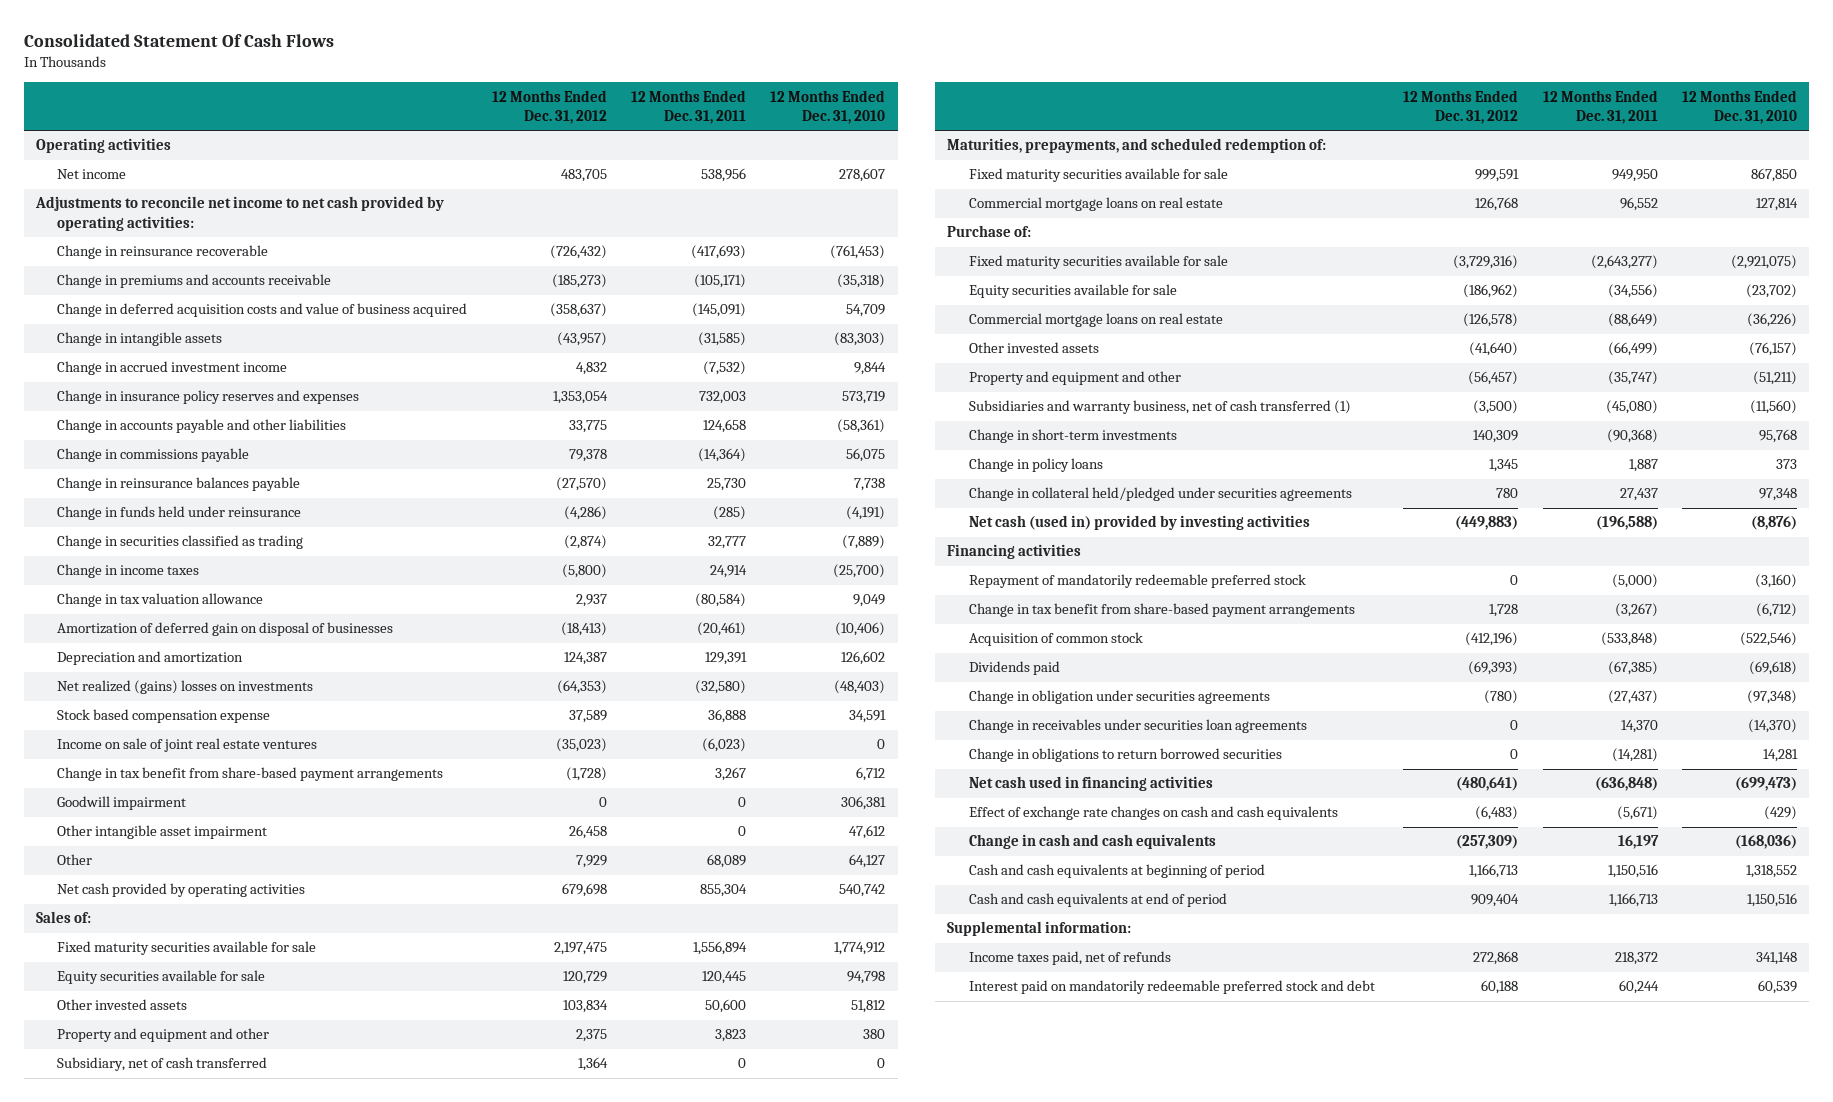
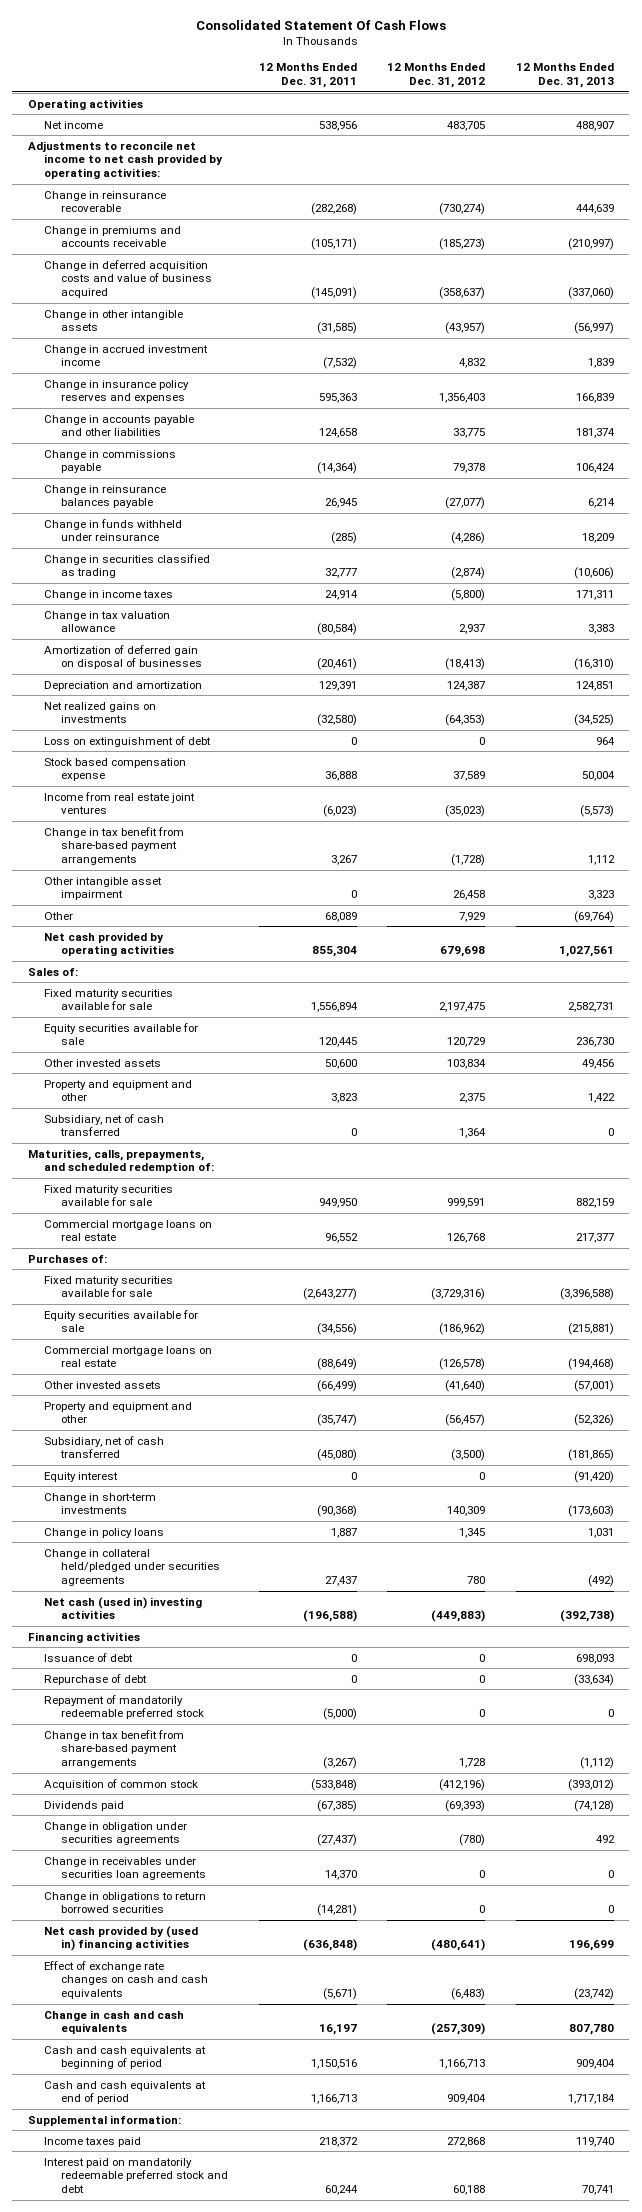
- | 12 Months Ended Dec. 31, 2012 | 12 Months Ended Dec. 31, 2011 | 12 Months Ended Dec. 31, 2010
+ | 12 Months Ended Dec. 31, 2011 | 12 Months Ended Dec. 31, 2012 | 12 Months Ended Dec. 31, 2013
- Change in reinsurance recoverable | (726,432) | (417,693) | (761,453)
+ Change in reinsurance recoverable | (282,268) | (730,274) | 444,639
- Change in intangible assets | (43,957) | (31,585) | (83,303)
+ Change in other intangible assets | (31,585) | (43,957) | (56,997)
- Change in insurance policy reserves and expenses | 1,353,054 | 732,003 | 573,719
+ Change in insurance policy reserves and expenses | 595,363 | 1,356,403 | 166,839
- Change in reinsurance balances payable | (27,570) | 25,730 | 7,738
- Change in funds held under reinsurance | (4,286) | (285) | (4,191)
+ Change in reinsurance balances payable | 26,945 | (27,077) | 6,214
+ Change in funds withheld under reinsurance | (285) | (4,286) | 18,209
- Net realized (gains) losses on investments | (64,353) | (32,580) | (48,403)
+ Net realized gains on investments | (32,580) | (64,353) | (34,525)
+ Loss on extinguishment of debt | 0 | 0 | 964
- Income on sale of joint real estate ventures | (35,023) | (6,023) | 0
+ Income from real estate joint ventures | (6,023) | (35,023) | (5,573)
- Goodwill impairment | 0 | 0 | 306,381
- Maturities, prepayments, and scheduled redemption of:
+ Maturities, calls, prepayments, and scheduled redemption of:
- Purchase of:
+ Purchases of:
- Subsidiaries and warranty business, net of cash transferred (1) | (3,500) | (45,080) | (11,560)
+ Subsidiary, net of cash transferred | (45,080) | (3,500) | (181,865)
+ Equity interest | 0 | 0 | (91,420)
- Net cash (used in) provided by investing activities | (449,883) | (196,588) | (8,876)
+ Net cash (used in) investing activities | (196,588) | (449,883) | (392,738)
+ Issuance of debt | 0 | 0 | 698,093
+ Repurchase of debt | 0 | 0 | (33,634)
- Net cash used in financing activities | (480,641) | (636,848) | (699,473)
+ Net cash provided by (used in) financing activities | (636,848) | (480,641) | 196,699
- Income taxes paid, net of refunds | 272,868 | 218,372 | 341,148
+ Income taxes paid | 218,372 | 272,868 | 119,740

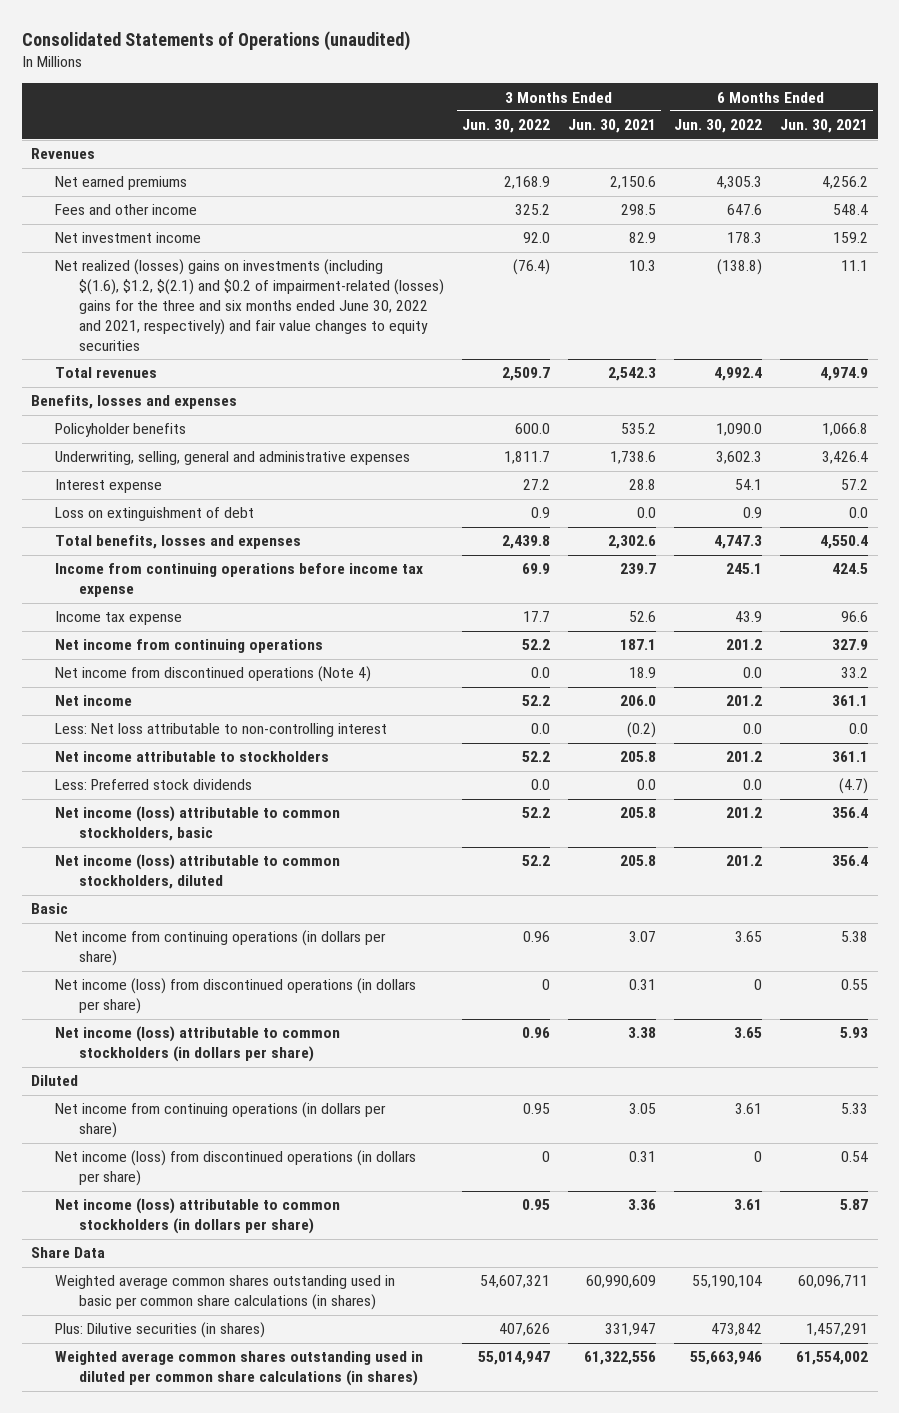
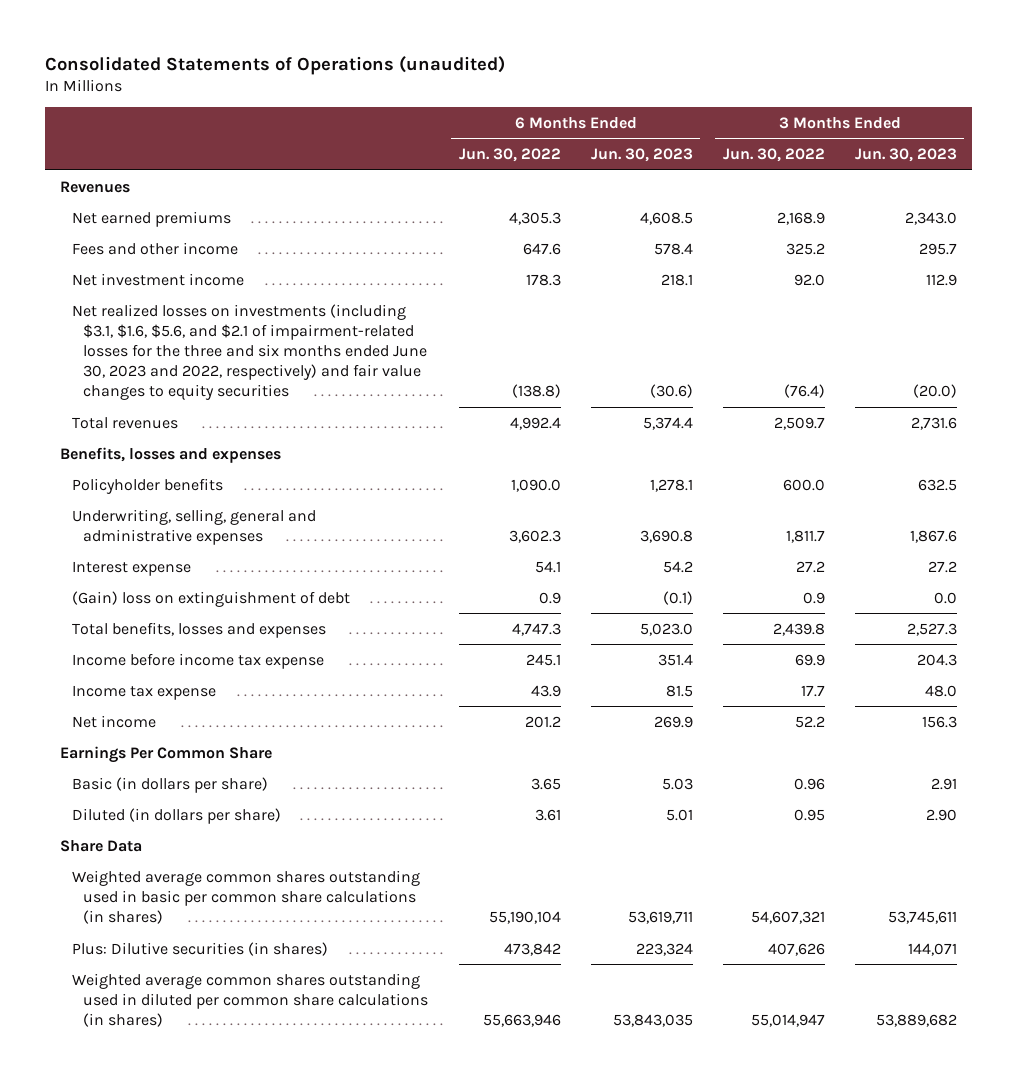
- | 3 Months Ended Jun. 30, 2022 | 3 Months Ended Jun. 30, 2021 | 6 Months Ended Jun. 30, 2022 | 6 Months Ended Jun. 30, 2021
+ | 6 Months Ended Jun. 30, 2022 | 6 Months Ended Jun. 30, 2023 | 3 Months Ended Jun. 30, 2022 | 3 Months Ended Jun. 30, 2023
- Net realized (losses) gains on investments (including $(1.6), $1.2, $(2.1) and $0.2 of impairment-related (losses) gains for the three and six months ended June 30, 2022 and 2021, respectively) and fair value changes to equity securities | (76.4) | 10.3 | (138.8) | 11.1
+ Net realized losses on investments (including $3.1, $1.6, $5.6, and $2.1 of impairment-related losses for the three and six months ended June 30, 2023 and 2022, respectively) and fair value changes to equity securities | (138.8) | (30.6) | (76.4) | (20.0)
- Loss on extinguishment of debt | 0.9 | 0.0 | 0.9 | 0.0
+ (Gain) loss on extinguishment of debt | 0.9 | (0.1) | 0.9 | 0.0
- Income from continuing operations before income tax expense | 69.9 | 239.7 | 245.1 | 424.5
+ Income before income tax expense | 245.1 | 351.4 | 69.9 | 204.3
- Net income from continuing operations | 52.2 | 187.1 | 201.2 | 327.9
- Net income from discontinued operations (Note 4) | 0.0 | 18.9 | 0.0 | 33.2
- Less: Net loss attributable to non-controlling interest | 0.0 | (0.2) | 0.0 | 0.0
- Net income attributable to stockholders | 52.2 | 205.8 | 201.2 | 361.1
- Less: Preferred stock dividends | 0.0 | 0.0 | 0.0 | (4.7)
- Net income (loss) attributable to common stockholders, basic | 52.2 | 205.8 | 201.2 | 356.4
- Net income (loss) attributable to common stockholders, diluted | 52.2 | 205.8 | 201.2 | 356.4
- Basic
- Net income from continuing operations (in dollars per share) | 0.96 | 3.07 | 3.65 | 5.38
- Net income (loss) from discontinued operations (in dollars per share) | 0 | 0.31 | 0 | 0.55
- Net income (loss) attributable to common stockholders (in dollars per share) | 0.96 | 3.38 | 3.65 | 5.93
- Diluted
- Net income from continuing operations (in dollars per share) | 0.95 | 3.05 | 3.61 | 5.33
- Net income (loss) from discontinued operations (in dollars per share) | 0 | 0.31 | 0 | 0.54
- Net income (loss) attributable to common stockholders (in dollars per share) | 0.95 | 3.36 | 3.61 | 5.87
+ Earnings Per Common Share
+ Basic (in dollars per share) | 3.65 | 5.03 | 0.96 | 2.91
+ Diluted (in dollars per share) | 3.61 | 5.01 | 0.95 | 2.90

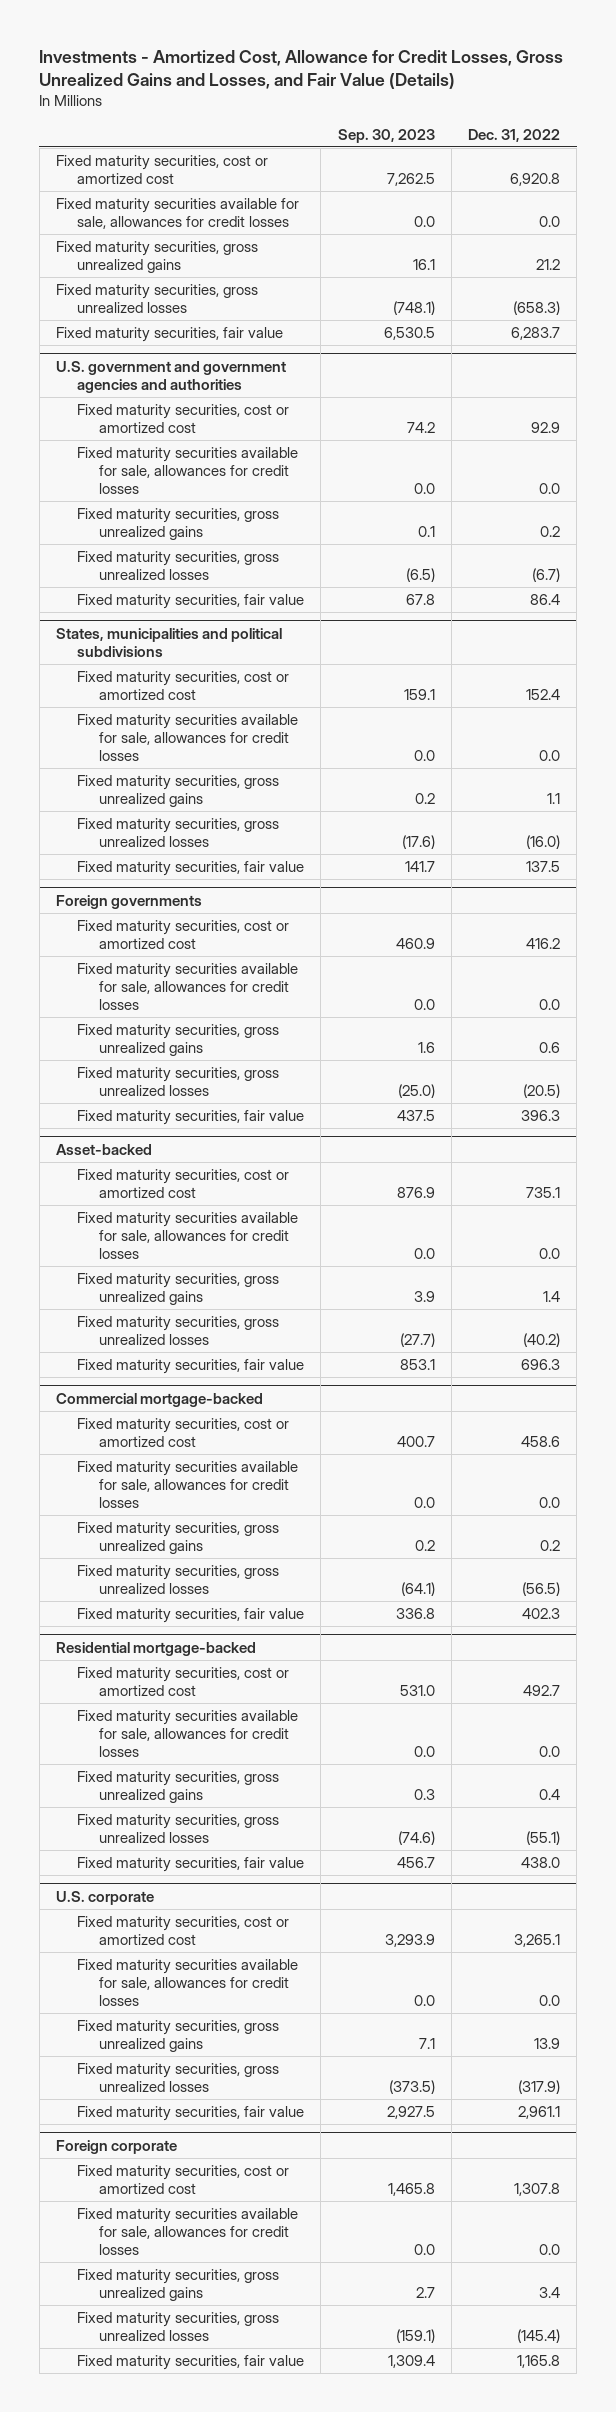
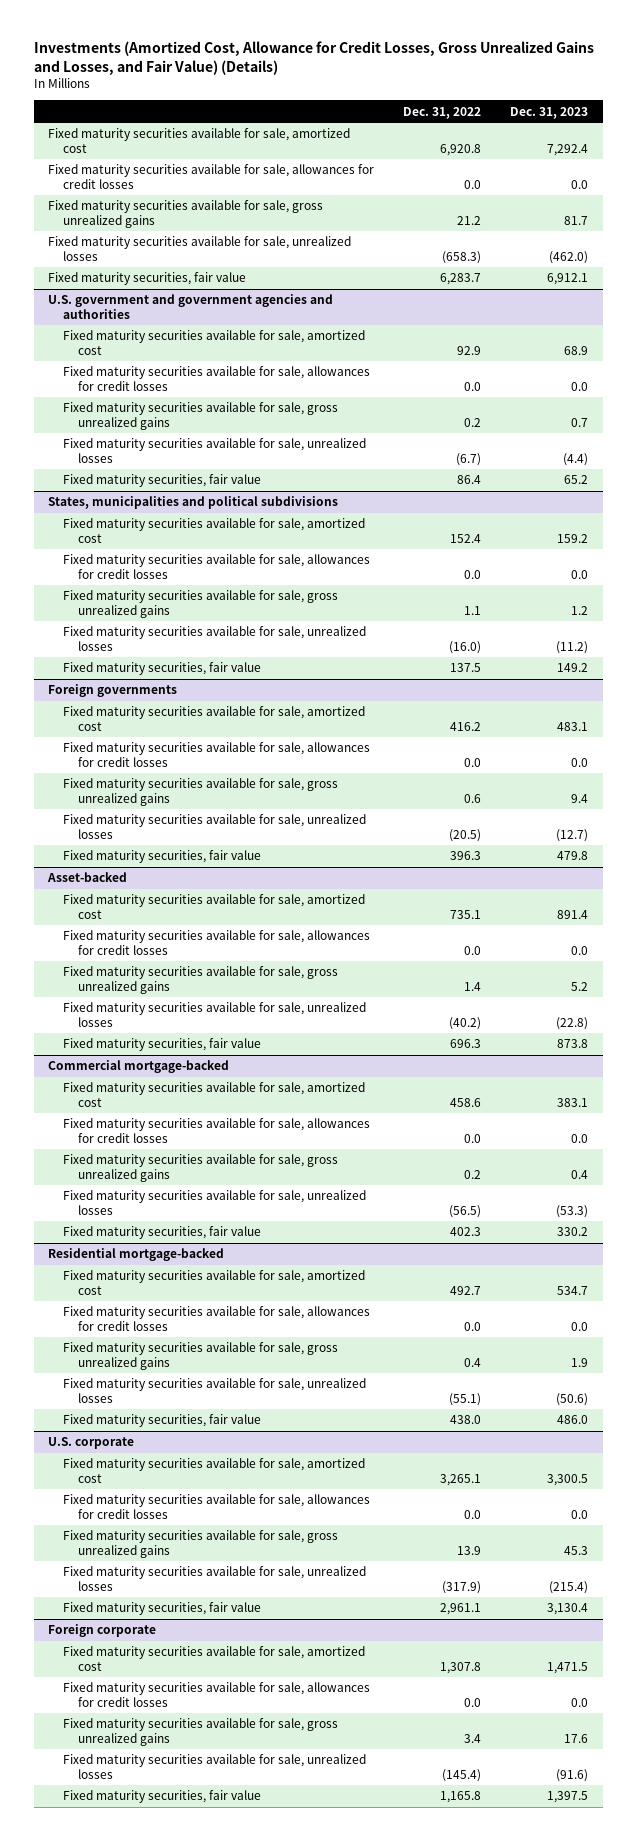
- Investments - Amortized Cost, Allowance for Credit Losses, Gross Unrealized Gains and Losses, and Fair Value (Details)
+ Investments (Amortized Cost, Allowance for Credit Losses, Gross Unrealized Gains and Losses, and Fair Value) (Details)
- | Sep. 30, 2023 | Dec. 31, 2022
+ | Dec. 31, 2022 | Dec. 31, 2023
- Fixed maturity securities, cost or amortized cost | 7,262.5 | 6,920.8
+ Fixed maturity securities available for sale, amortized cost | 6,920.8 | 7,292.4
- Fixed maturity securities, gross unrealized gains | 16.1 | 21.2
- Fixed maturity securities, gross unrealized losses | (748.1) | (658.3)
+ Fixed maturity securities available for sale, gross unrealized gains | 21.2 | 81.7
+ Fixed maturity securities available for sale, unrealized losses | (658.3) | (462.0)
@ U.S. government and government agencies and authorities
- Fixed maturity securities, cost or amortized cost | 74.2 | 92.9
+ Fixed maturity securities available for sale, amortized cost | 92.9 | 68.9
- Fixed maturity securities, gross unrealized gains | 0.1 | 0.2
- Fixed maturity securities, gross unrealized losses | (6.5) | (6.7)
+ Fixed maturity securities available for sale, gross unrealized gains | 0.2 | 0.7
+ Fixed maturity securities available for sale, unrealized losses | (6.7) | (4.4)
@ States, municipalities and political subdivisions
- Fixed maturity securities, cost or amortized cost | 159.1 | 152.4
+ Fixed maturity securities available for sale, amortized cost | 152.4 | 159.2
- Fixed maturity securities, gross unrealized gains | 0.2 | 1.1
- Fixed maturity securities, gross unrealized losses | (17.6) | (16.0)
+ Fixed maturity securities available for sale, gross unrealized gains | 1.1 | 1.2
+ Fixed maturity securities available for sale, unrealized losses | (16.0) | (11.2)
@ Foreign governments
- Fixed maturity securities, cost or amortized cost | 460.9 | 416.2
+ Fixed maturity securities available for sale, amortized cost | 416.2 | 483.1
- Fixed maturity securities, gross unrealized gains | 1.6 | 0.6
- Fixed maturity securities, gross unrealized losses | (25.0) | (20.5)
+ Fixed maturity securities available for sale, gross unrealized gains | 0.6 | 9.4
+ Fixed maturity securities available for sale, unrealized losses | (20.5) | (12.7)
@ Asset-backed
- Fixed maturity securities, cost or amortized cost | 876.9 | 735.1
+ Fixed maturity securities available for sale, amortized cost | 735.1 | 891.4
- Fixed maturity securities, gross unrealized gains | 3.9 | 1.4
- Fixed maturity securities, gross unrealized losses | (27.7) | (40.2)
+ Fixed maturity securities available for sale, gross unrealized gains | 1.4 | 5.2
+ Fixed maturity securities available for sale, unrealized losses | (40.2) | (22.8)
@ Commercial mortgage-backed
- Fixed maturity securities, cost or amortized cost | 400.7 | 458.6
+ Fixed maturity securities available for sale, amortized cost | 458.6 | 383.1
- Fixed maturity securities, gross unrealized gains | 0.2 | 0.2
- Fixed maturity securities, gross unrealized losses | (64.1) | (56.5)
+ Fixed maturity securities available for sale, gross unrealized gains | 0.2 | 0.4
+ Fixed maturity securities available for sale, unrealized losses | (56.5) | (53.3)
@ Residential mortgage-backed
- Fixed maturity securities, cost or amortized cost | 531.0 | 492.7
+ Fixed maturity securities available for sale, amortized cost | 492.7 | 534.7
- Fixed maturity securities, gross unrealized gains | 0.3 | 0.4
- Fixed maturity securities, gross unrealized losses | (74.6) | (55.1)
+ Fixed maturity securities available for sale, gross unrealized gains | 0.4 | 1.9
+ Fixed maturity securities available for sale, unrealized losses | (55.1) | (50.6)
@ U.S. corporate
- Fixed maturity securities, cost or amortized cost | 3,293.9 | 3,265.1
+ Fixed maturity securities available for sale, amortized cost | 3,265.1 | 3,300.5
- Fixed maturity securities, gross unrealized gains | 7.1 | 13.9
- Fixed maturity securities, gross unrealized losses | (373.5) | (317.9)
+ Fixed maturity securities available for sale, gross unrealized gains | 13.9 | 45.3
+ Fixed maturity securities available for sale, unrealized losses | (317.9) | (215.4)
@ Foreign corporate
- Fixed maturity securities, cost or amortized cost | 1,465.8 | 1,307.8
+ Fixed maturity securities available for sale, amortized cost | 1,307.8 | 1,471.5
- Fixed maturity securities, gross unrealized gains | 2.7 | 3.4
- Fixed maturity securities, gross unrealized losses | (159.1) | (145.4)
+ Fixed maturity securities available for sale, gross unrealized gains | 3.4 | 17.6
+ Fixed maturity securities available for sale, unrealized losses | (145.4) | (91.6)

